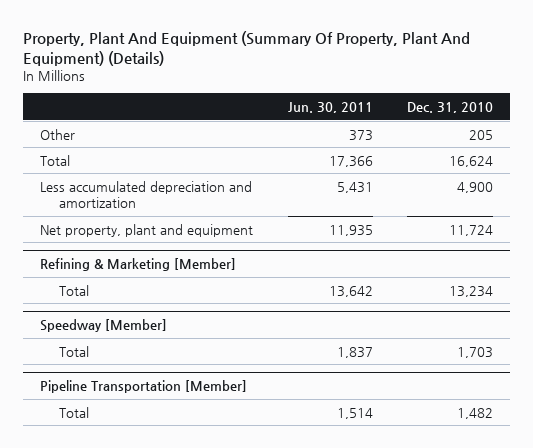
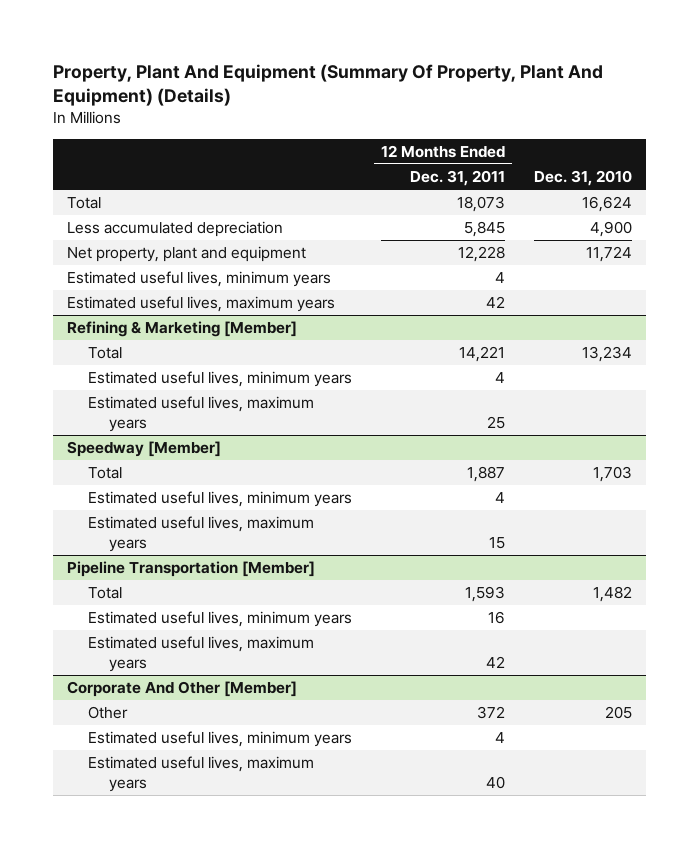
- | Jun. 30, 2011 | Dec. 31, 2010
+ | 12 Months Ended Dec. 31, 2011 | Dec. 31, 2010
- Other | 373 | 205
- Less accumulated depreciation and amortization | 5,431 | 4,900
+ Less accumulated depreciation | 5,845 | 4,900
+ Estimated useful lives, minimum years | 4 |
+ Estimated useful lives, maximum years | 42 |
@ Refining & Marketing [Member]
+ Estimated useful lives, minimum years | 4 |
+ Estimated useful lives, maximum years | 25 |
@ Speedway [Member]
+ Estimated useful lives, minimum years | 4 |
+ Estimated useful lives, maximum years | 15 |
@ Pipeline Transportation [Member]
+ Estimated useful lives, minimum years | 16 |
+ Estimated useful lives, maximum years | 42 |
+ Corporate And Other [Member]
+ Other | 372 | 205
+ Estimated useful lives, minimum years | 4 |
+ Estimated useful lives, maximum years | 40 |

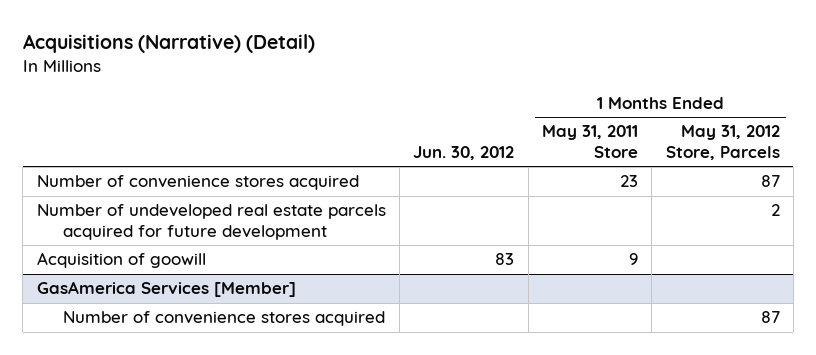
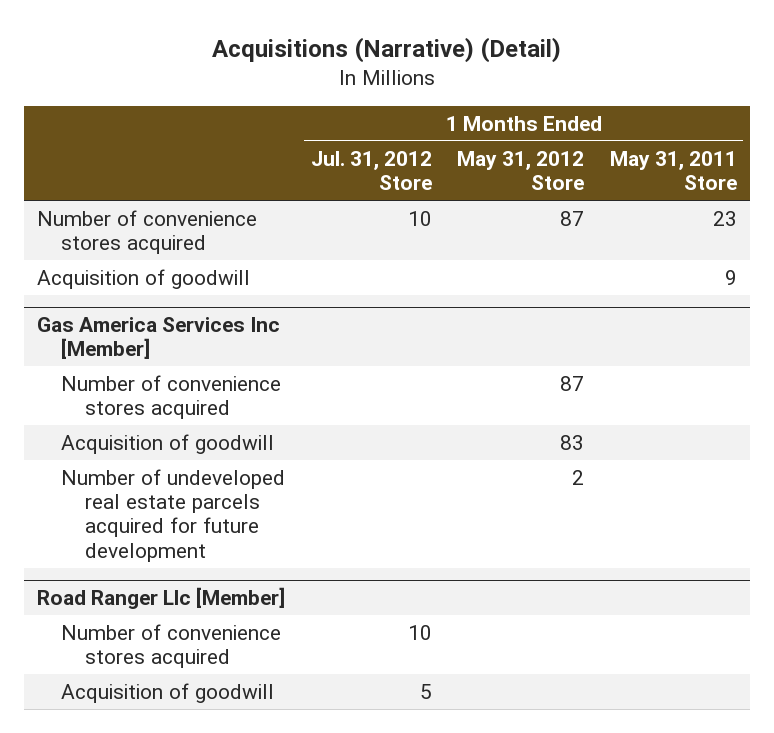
- | Jun. 30, 2012 | 1 Months Ended May 31, 2011 Store | 1 Months Ended May 31, 2012 Store, Parcels
+ | 1 Months Ended Jul. 31, 2012 Store | 1 Months Ended May 31, 2012 Store | 1 Months Ended May 31, 2011 Store
- Number of undeveloped real estate parcels acquired for future development | | | 2
- Acquisition of goowill | 83 | 9 |
- GasAmerica Services [Member]
- Number of convenience stores acquired | | | 87
+ Acquisition of goodwill | | | 9
+ Gas America Services Inc [Member]
+ Number of convenience stores acquired | | 87 |
+ Acquisition of goodwill | | 83 |
+ Number of undeveloped real estate parcels acquired for future development | | 2 |
+ Road Ranger Llc [Member]
+ Number of convenience stores acquired | 10 | |
+ Acquisition of goodwill | 5 | |

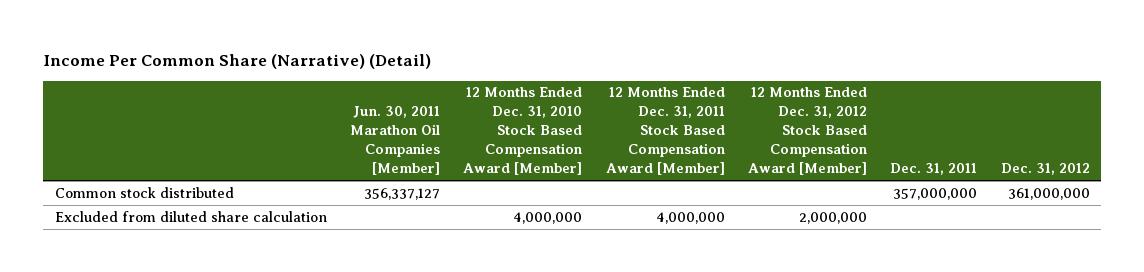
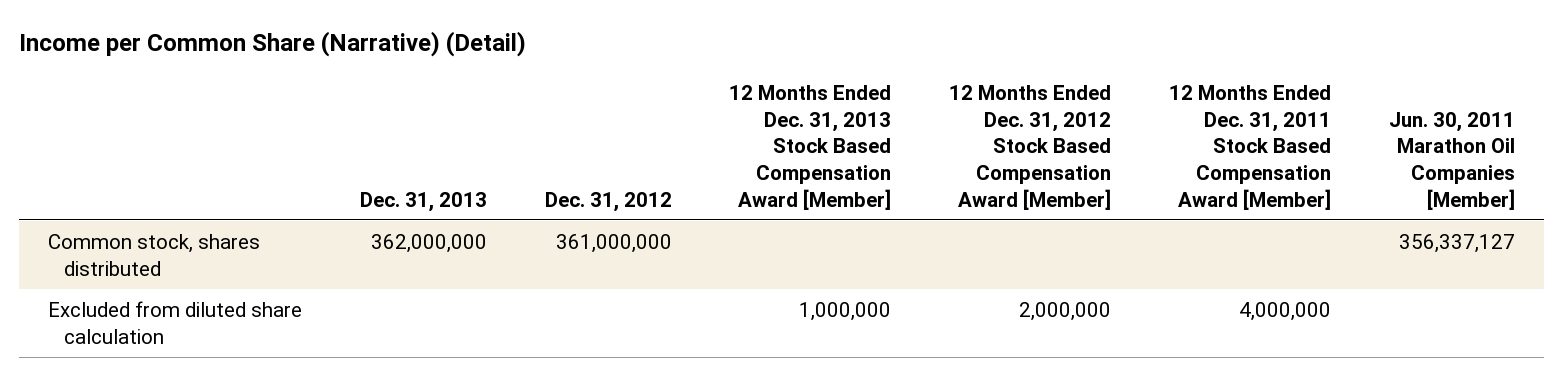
- Income Per Common Share (Narrative) (Detail)
+ Income per Common Share (Narrative) (Detail)
- | Jun. 30, 2011 Marathon Oil Companies [Member] | 12 Months Ended Dec. 31, 2010 Stock Based Compensation Award [Member] | 12 Months Ended Dec. 31, 2011 Stock Based Compensation Award [Member] | 12 Months Ended Dec. 31, 2012 Stock Based Compensation Award [Member] | Dec. 31, 2011 | Dec. 31, 2012
+ | Dec. 31, 2013 | Dec. 31, 2012 | 12 Months Ended Dec. 31, 2013 Stock Based Compensation Award [Member] | 12 Months Ended Dec. 31, 2012 Stock Based Compensation Award [Member] | 12 Months Ended Dec. 31, 2011 Stock Based Compensation Award [Member] | Jun. 30, 2011 Marathon Oil Companies [Member]
- Common stock distributed | 356,337,127 | | | | 357,000,000 | 361,000,000
+ Common stock, shares distributed | 362,000,000 | 361,000,000 | | | | 356,337,127

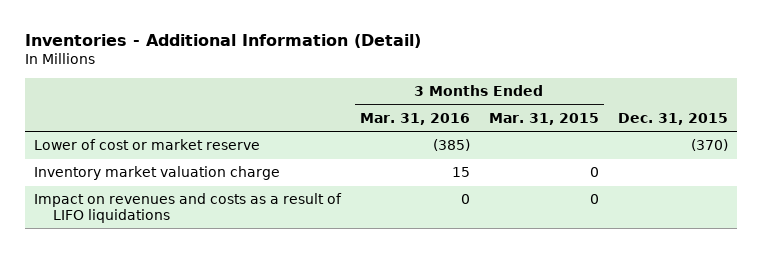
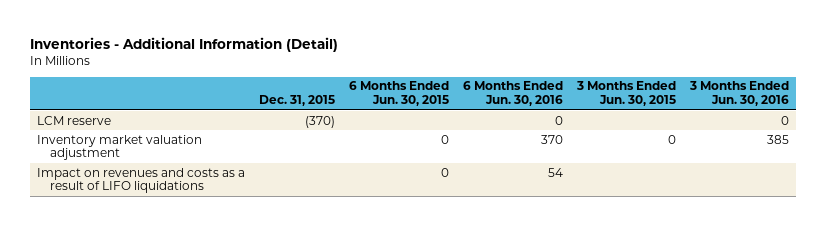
- | 3 Months Ended Mar. 31, 2016 | 3 Months Ended Mar. 31, 2015 | Dec. 31, 2015
+ | Dec. 31, 2015 | 6 Months Ended Jun. 30, 2015 | 6 Months Ended Jun. 30, 2016 | 3 Months Ended Jun. 30, 2015 | 3 Months Ended Jun. 30, 2016
- Lower of cost or market reserve | (385) | | (370)
- Inventory market valuation charge | 15 | 0 |
+ LCM reserve | (370) | | 0 | | 0
+ Inventory market valuation adjustment | | 0 | 370 | 0 | 385

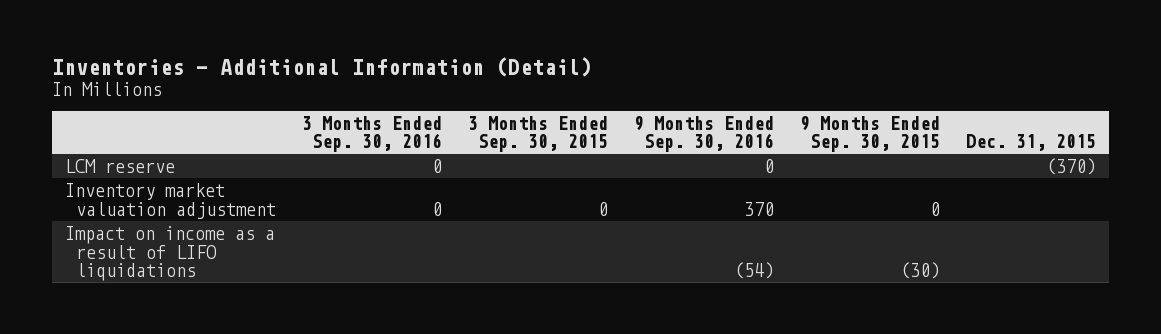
- | Dec. 31, 2015 | 6 Months Ended Jun. 30, 2015 | 6 Months Ended Jun. 30, 2016 | 3 Months Ended Jun. 30, 2015 | 3 Months Ended Jun. 30, 2016
+ | 3 Months Ended Sep. 30, 2016 | 3 Months Ended Sep. 30, 2015 | 9 Months Ended Sep. 30, 2016 | 9 Months Ended Sep. 30, 2015 | Dec. 31, 2015
- Impact on revenues and costs as a result of LIFO liquidations | | 0 | 54 | |
+ Impact on income as a result of LIFO liquidations | | | (54) | (30) |

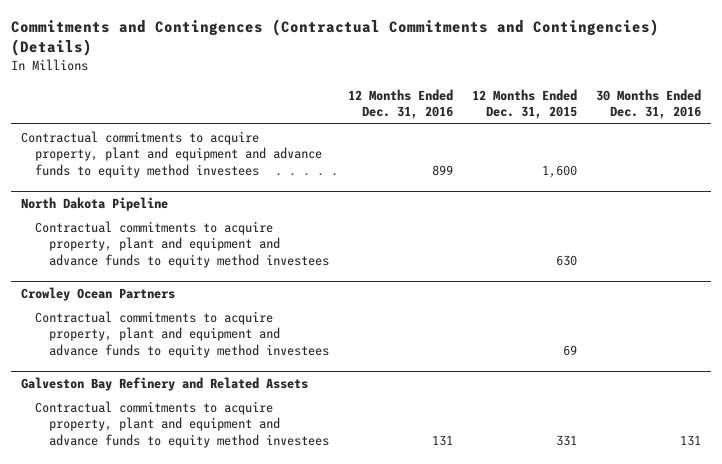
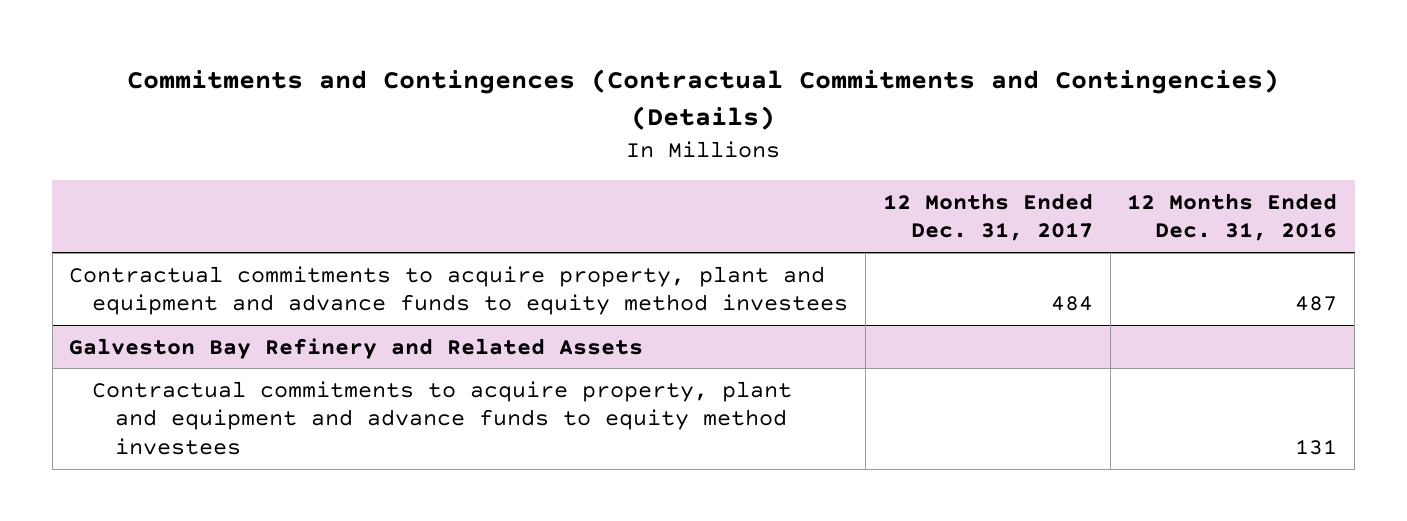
- | 12 Months Ended Dec. 31, 2016 | 12 Months Ended Dec. 31, 2015 | 30 Months Ended Dec. 31, 2016
+ | 12 Months Ended Dec. 31, 2017 | 12 Months Ended Dec. 31, 2016
- Contractual commitments to acquire property, plant and equipment and advance funds to equity method investees | 899 | 1,600 |
- North Dakota Pipeline
- Contractual commitments to acquire property, plant and equipment and advance funds to equity method investees | | 630 |
- Crowley Ocean Partners
- Contractual commitments to acquire property, plant and equipment and advance funds to equity method investees | | 69 |
+ Contractual commitments to acquire property, plant and equipment and advance funds to equity method investees | 484 | 487

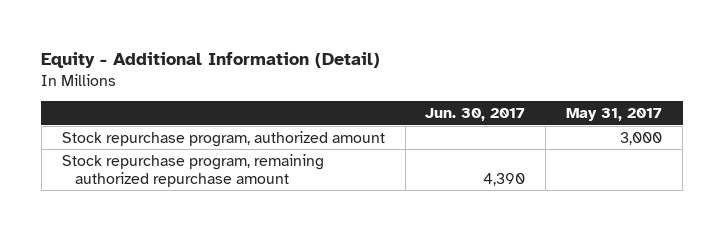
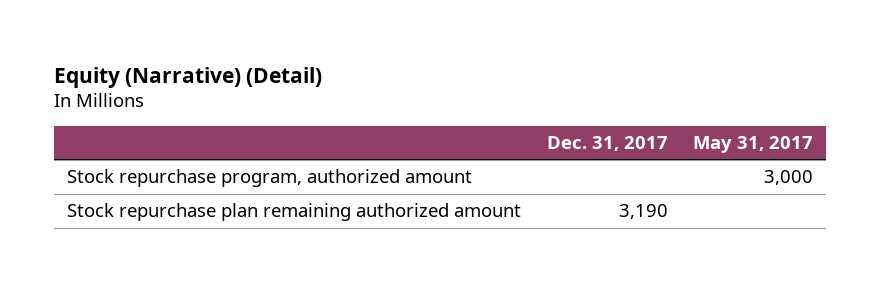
- Equity - Additional Information (Detail)
+ Equity (Narrative) (Detail)
- | Jun. 30, 2017 | May 31, 2017
+ | Dec. 31, 2017 | May 31, 2017
- Stock repurchase program, remaining authorized repurchase amount | 4,390 |
+ Stock repurchase plan remaining authorized amount | 3,190 |

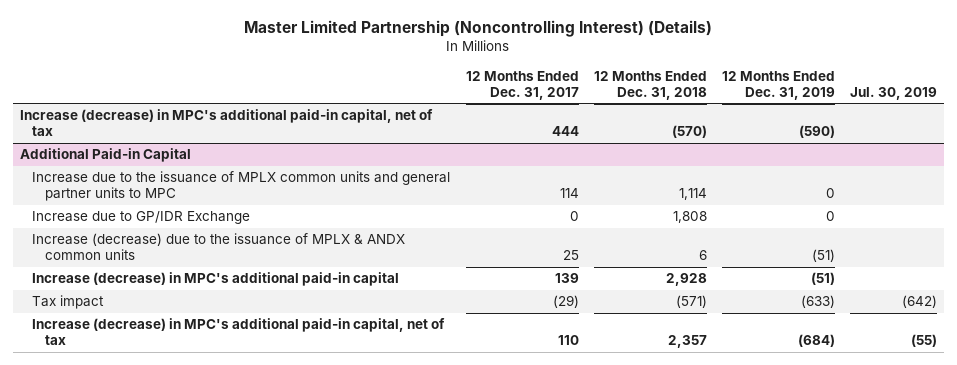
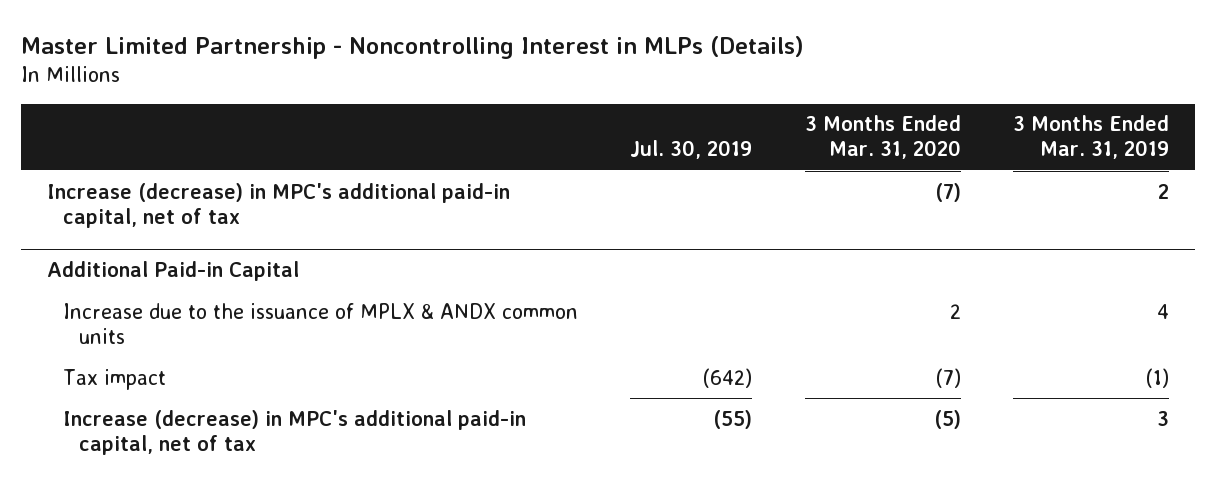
- Master Limited Partnership (Noncontrolling Interest) (Details)
+ Master Limited Partnership - Noncontrolling Interest in MLPs (Details)
- | 12 Months Ended Dec. 31, 2017 | 12 Months Ended Dec. 31, 2018 | 12 Months Ended Dec. 31, 2019 | Jul. 30, 2019
+ | Jul. 30, 2019 | 3 Months Ended Mar. 31, 2020 | 3 Months Ended Mar. 31, 2019
@ Additional Paid-in Capital
- Increase due to the issuance of MPLX common units and general partner units to MPC | 114 | 1,114 | 0 |
- Increase due to GP/IDR Exchange | 0 | 1,808 | 0 |
- Increase (decrease) due to the issuance of MPLX & ANDX common units | 25 | 6 | (51) |
- Increase (decrease) in MPC's additional paid-in capital | 139 | 2,928 | (51) |
+ Increase due to the issuance of MPLX & ANDX common units | | 2 | 4

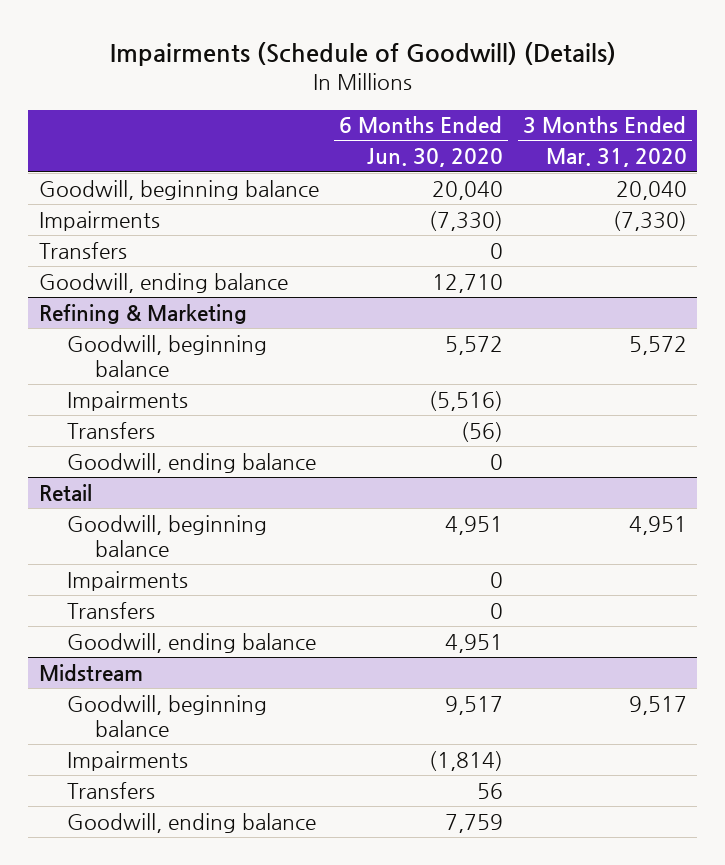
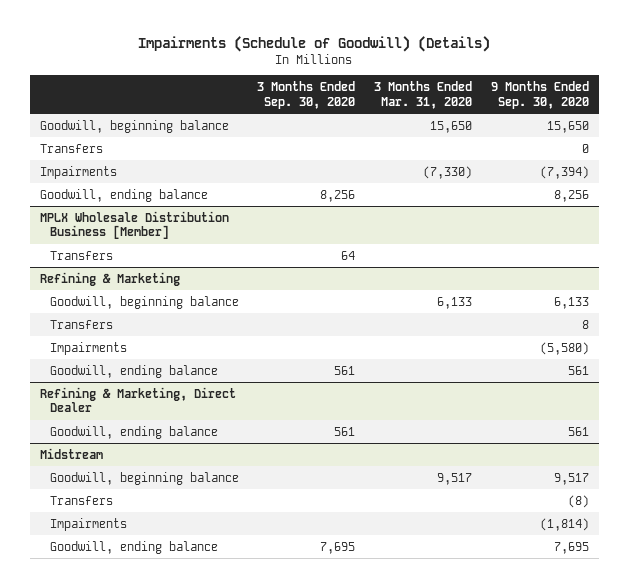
- | 6 Months Ended Jun. 30, 2020 | 3 Months Ended Mar. 31, 2020
+ | 3 Months Ended Sep. 30, 2020 | 3 Months Ended Mar. 31, 2020 | 9 Months Ended Sep. 30, 2020
- Goodwill, beginning balance | 20,040 | 20,040
+ Goodwill, beginning balance | | 15,650 | 15,650
moved down: Impairments | | (7,330) | (7,394)
+ MPLX Wholesale Distribution Business [Member]
+ Transfers | 64 | |
@ Refining & Marketing
- Goodwill, beginning balance | 5,572 | 5,572
+ Goodwill, beginning balance | | 6,133 | 6,133
moved down: Impairments | | | (5,580)
- Retail
- Goodwill, beginning balance | 4,951 | 4,951
- Impairments | 0 |
- Transfers | 0 |
- Goodwill, ending balance | 4,951 |
+ Refining & Marketing, Direct Dealer
+ Goodwill, ending balance | 561 | | 561
@ Midstream
moved down: Impairments | | | (1,814)

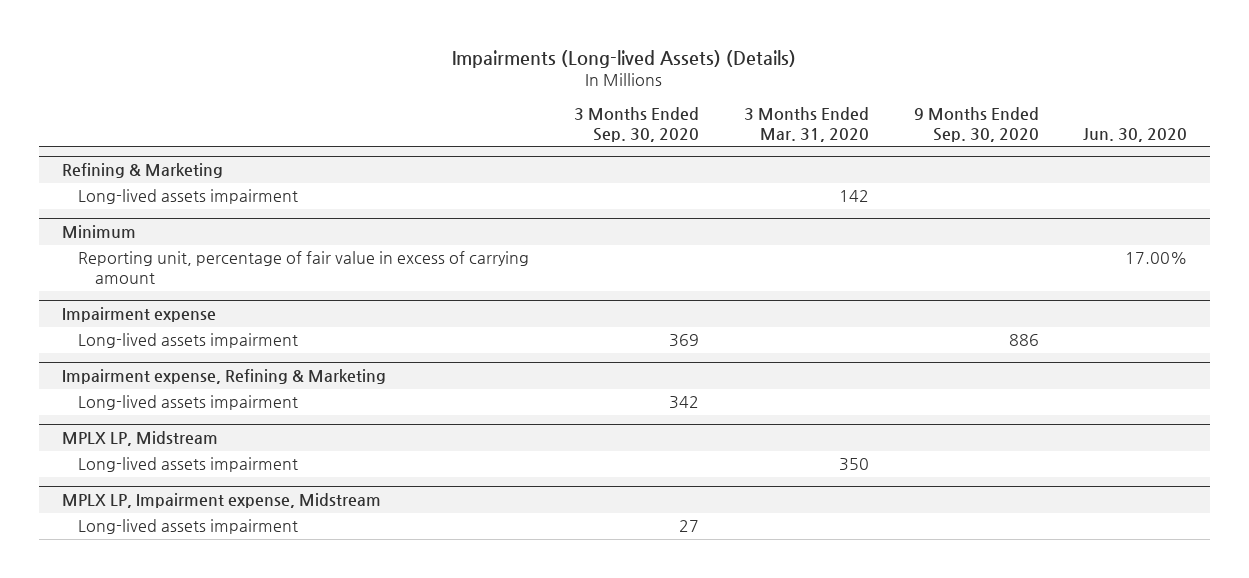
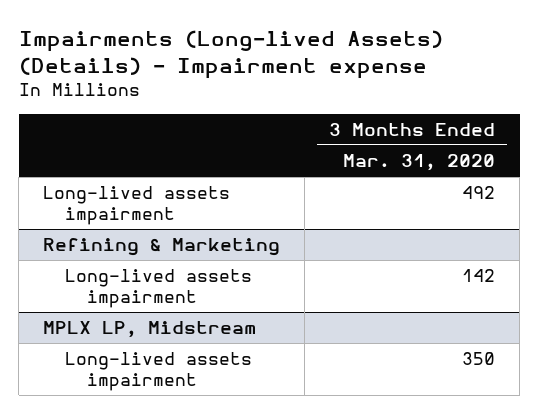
- Impairments (Long-lived Assets) (Details)
+ Impairments (Long-lived Assets) (Details) - Impairment expense
- | 3 Months Ended Sep. 30, 2020 | 3 Months Ended Mar. 31, 2020 | 9 Months Ended Sep. 30, 2020 | Jun. 30, 2020
+ | 3 Months Ended Mar. 31, 2020
+ Long-lived assets impairment | 492
- Minimum
- Reporting unit, percentage of fair value in excess of carrying amount | | | | 17.00%
- Impairment expense
- Long-lived assets impairment | 369 | | 886 |
- Impairment expense, Refining & Marketing
- Long-lived assets impairment | 342 | | |
- MPLX LP, Impairment expense, Midstream
- Long-lived assets impairment | 27 | | |

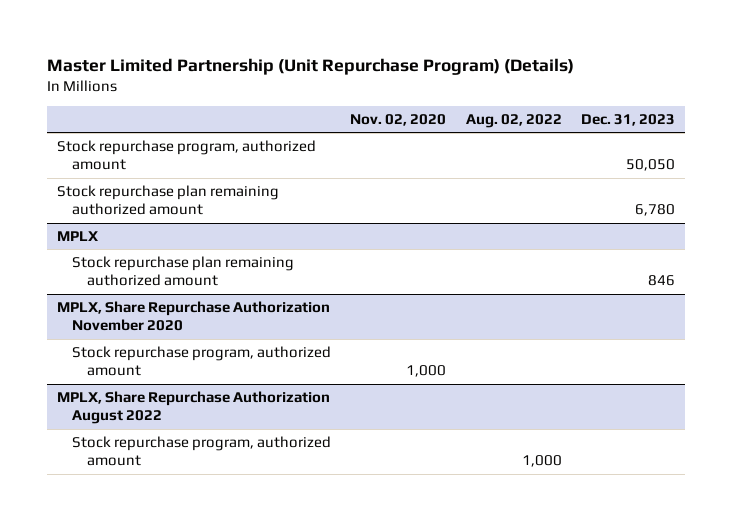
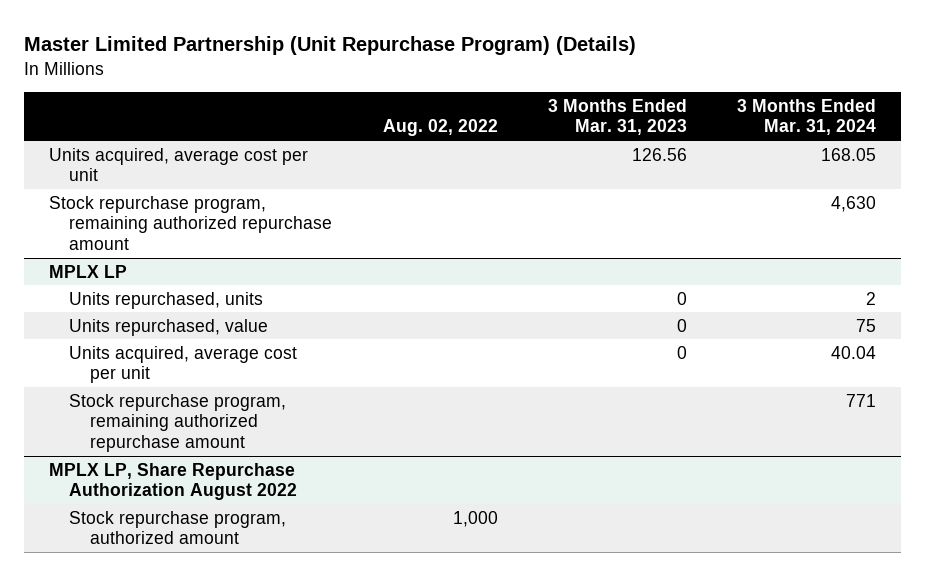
- | Nov. 02, 2020 | Aug. 02, 2022 | Dec. 31, 2023
+ | Aug. 02, 2022 | 3 Months Ended Mar. 31, 2023 | 3 Months Ended Mar. 31, 2024
- Stock repurchase program, authorized amount | | | 50,050
- Stock repurchase plan remaining authorized amount | | | 6,780
- MPLX
- Stock repurchase plan remaining authorized amount | | | 846
- MPLX, Share Repurchase Authorization November 2020
- Stock repurchase program, authorized amount | 1,000 | |
- MPLX, Share Repurchase Authorization August 2022
+ Units acquired, average cost per unit | | 126.56 | 168.05
+ Stock repurchase program, remaining authorized repurchase amount | | | 4,630
+ MPLX LP
+ Units repurchased, units | | 0 | 2
+ Units repurchased, value | | 0 | 75
+ Units acquired, average cost per unit | | 0 | 40.04
+ Stock repurchase program, remaining authorized repurchase amount | | | 771
+ MPLX LP, Share Repurchase Authorization August 2022

